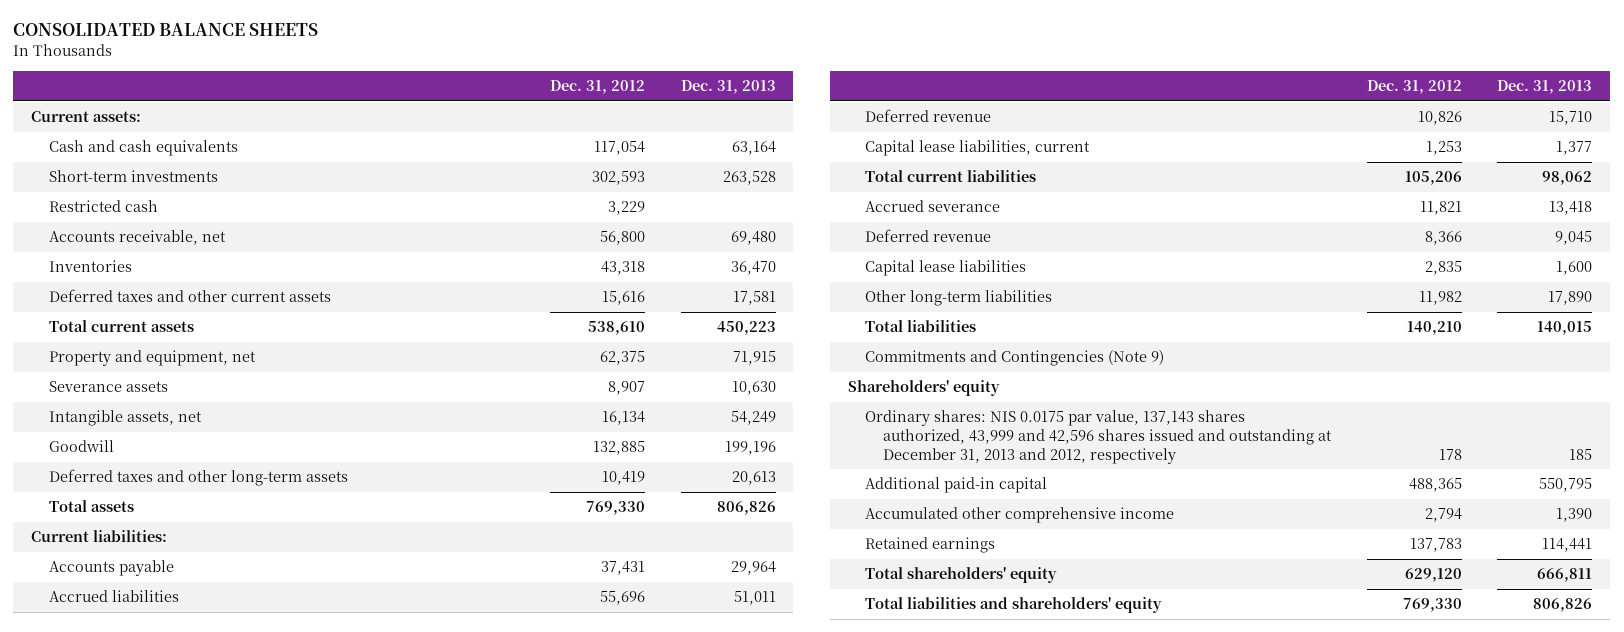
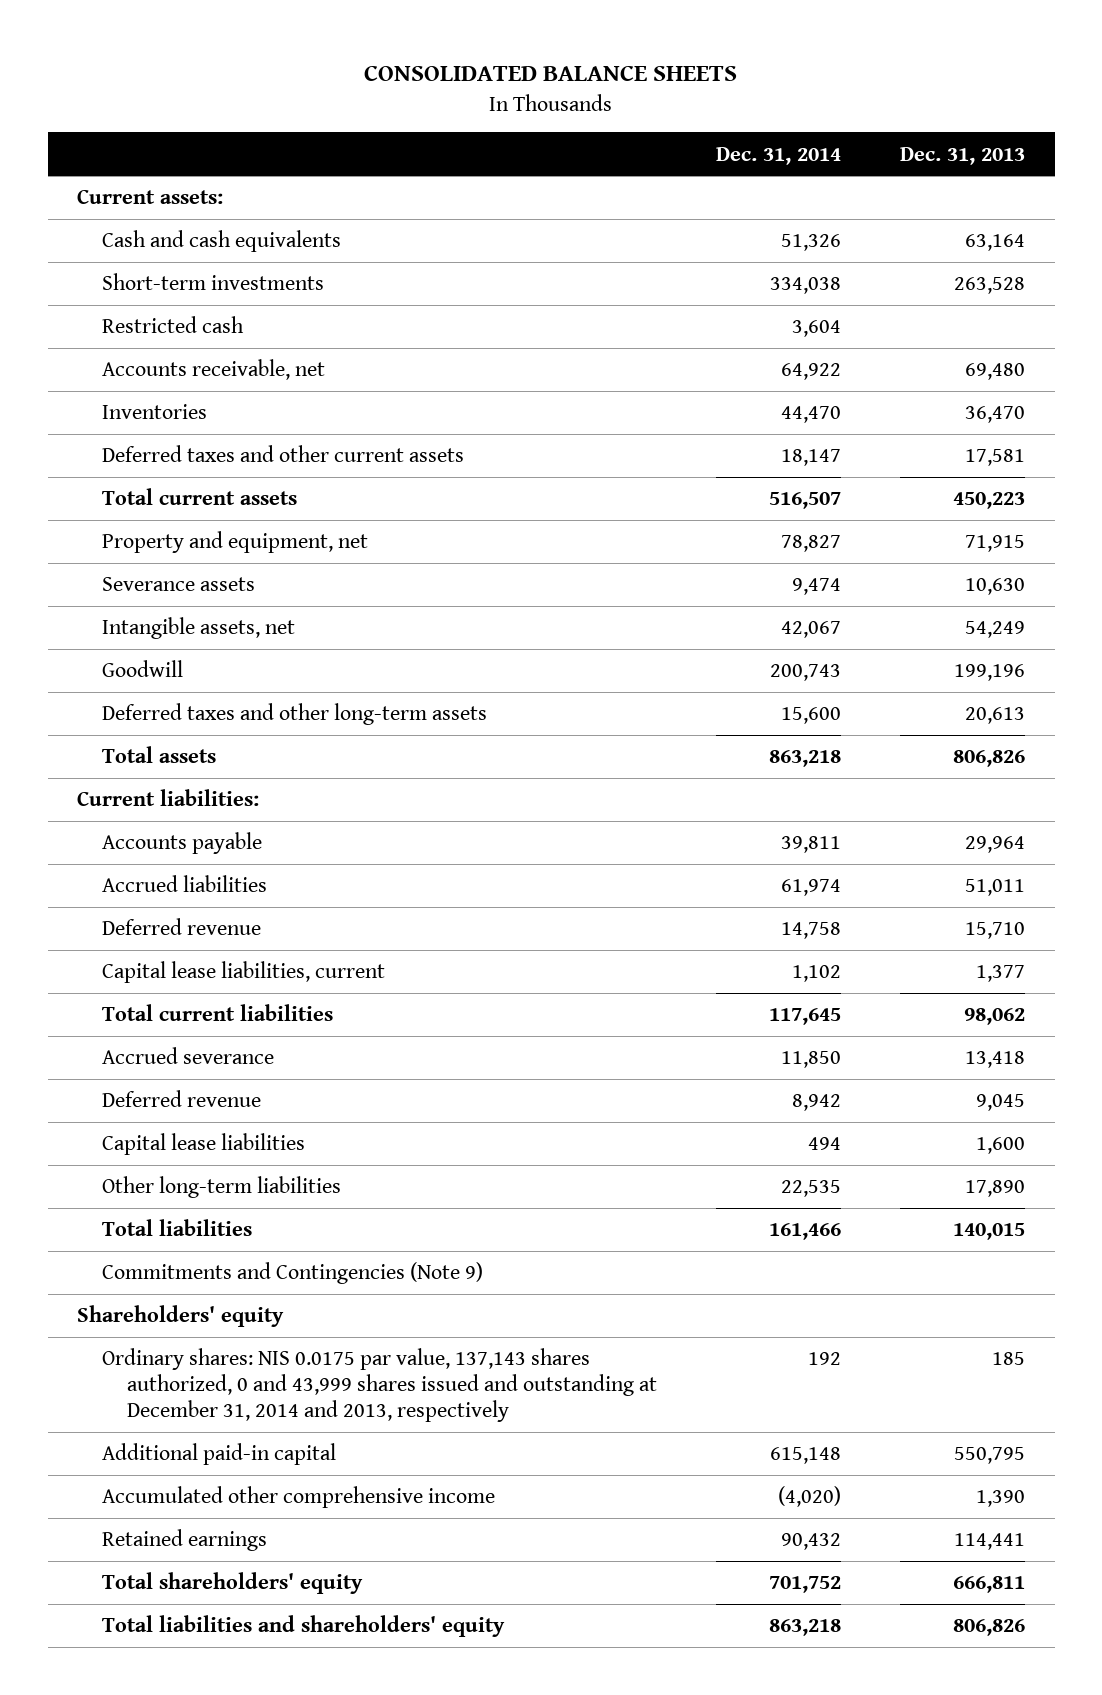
- | Dec. 31, 2012 | Dec. 31, 2013
+ | Dec. 31, 2014 | Dec. 31, 2013
- Ordinary shares: NIS 0.0175 par value, 137,143 shares authorized, 43,999 and 42,596 shares issued and outstanding at December 31, 2013 and 2012, respectively | 178 | 185
+ Ordinary shares: NIS 0.0175 par value, 137,143 shares authorized, 0 and 43,999 shares issued and outstanding at December 31, 2014 and 2013, respectively | 192 | 185

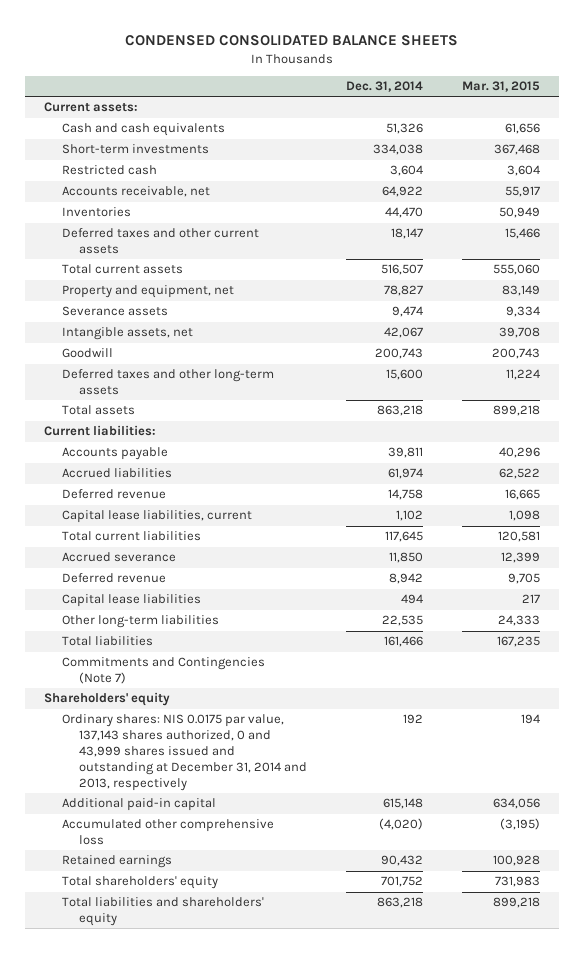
- CONSOLIDATED BALANCE SHEETS
+ CONDENSED CONSOLIDATED BALANCE SHEETS
- | Dec. 31, 2014 | Dec. 31, 2013
+ | Dec. 31, 2014 | Mar. 31, 2015
- Commitments and Contingencies (Note 9)
+ Commitments and Contingencies (Note 7)
- Accumulated other comprehensive income | (4,020) | 1,390
+ Accumulated other comprehensive loss | (4,020) | (3,195)

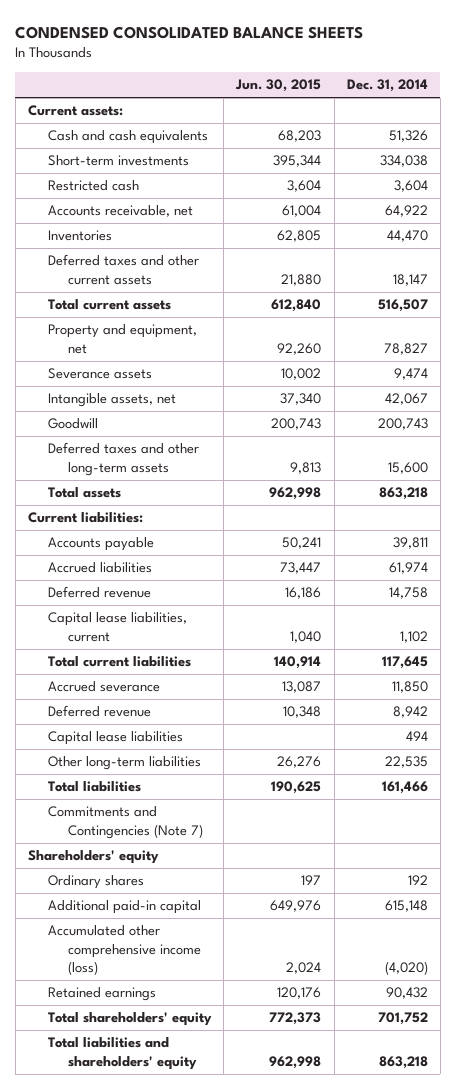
- | Dec. 31, 2014 | Mar. 31, 2015
+ | Jun. 30, 2015 | Dec. 31, 2014
- Ordinary shares: NIS 0.0175 par value, 137,143 shares authorized, 0 and 43,999 shares issued and outstanding at December 31, 2014 and 2013, respectively | 192 | 194
+ Ordinary shares | 197 | 192
- Accumulated other comprehensive loss | (4,020) | (3,195)
+ Accumulated other comprehensive income (loss) | 2,024 | (4,020)

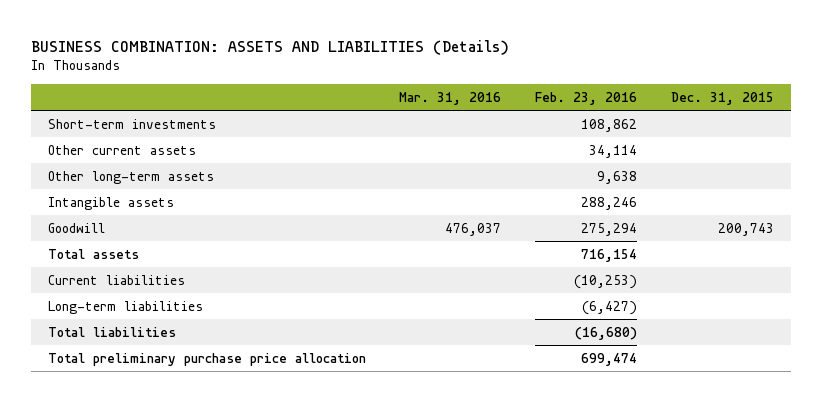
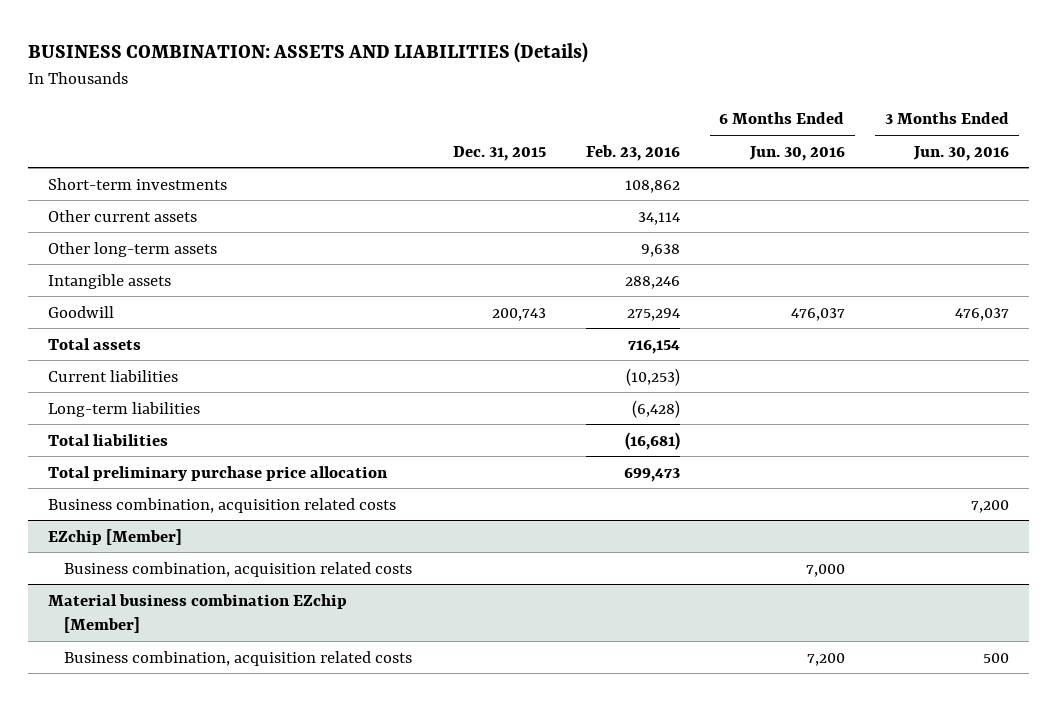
- | Mar. 31, 2016 | Feb. 23, 2016 | Dec. 31, 2015
+ | Dec. 31, 2015 | Feb. 23, 2016 | 6 Months Ended Jun. 30, 2016 | 3 Months Ended Jun. 30, 2016
- Long-term liabilities | | (6,427) |
- Total liabilities | | (16,680) |
- Total preliminary purchase price allocation | | 699,474 |
+ Long-term liabilities | | (6,428) | |
+ Total liabilities | | (16,681) | |
+ Total preliminary purchase price allocation | | 699,473 | |
+ Business combination, acquisition related costs | | | | 7,200
+ EZchip [Member]
+ Business combination, acquisition related costs | | | 7,000 |
+ Material business combination EZchip [Member]
+ Business combination, acquisition related costs | | | 7,200 | 500

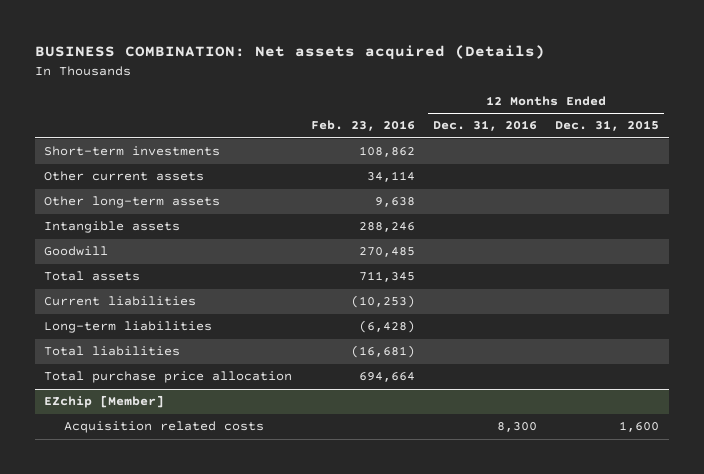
- BUSINESS COMBINATION: ASSETS AND LIABILITIES (Details)
+ BUSINESS COMBINATION: Net assets acquired (Details)
- | Dec. 31, 2015 | Feb. 23, 2016 | 6 Months Ended Jun. 30, 2016 | 3 Months Ended Jun. 30, 2016
+ | Feb. 23, 2016 | 12 Months Ended Dec. 31, 2016 | 12 Months Ended Dec. 31, 2015
- Goodwill | 200,743 | 275,294 | 476,037 | 476,037
- Total assets | | 716,154 | |
+ Goodwill | 270,485 | |
+ Total assets | 711,345 | |
- Total preliminary purchase price allocation | | 699,473 | |
- Business combination, acquisition related costs | | | | 7,200
+ Total purchase price allocation | 694,664 | |
@ EZchip [Member]
- Business combination, acquisition related costs | | | 7,000 |
- Material business combination EZchip [Member]
- Business combination, acquisition related costs | | | 7,200 | 500
@ EZchip [Member]
+ Acquisition related costs | | 8,300 | 1,600

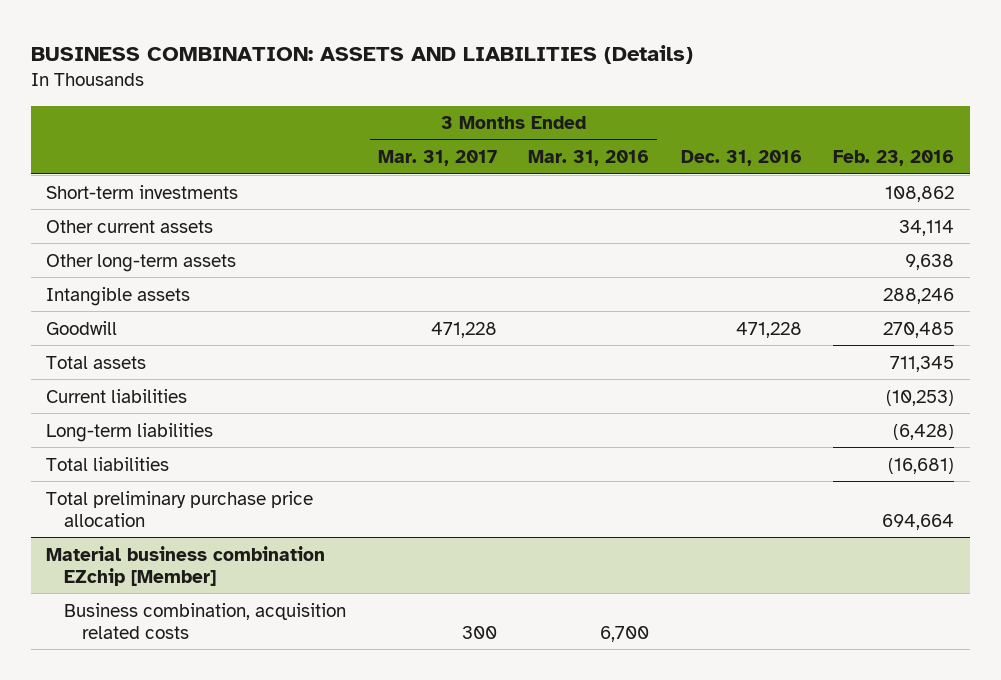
- BUSINESS COMBINATION: Net assets acquired (Details)
+ BUSINESS COMBINATION: ASSETS AND LIABILITIES (Details)
- | Feb. 23, 2016 | 12 Months Ended Dec. 31, 2016 | 12 Months Ended Dec. 31, 2015
+ | 3 Months Ended Mar. 31, 2017 | 3 Months Ended Mar. 31, 2016 | Dec. 31, 2016 | Feb. 23, 2016
- Total purchase price allocation | 694,664 | |
- EZchip [Member]
- Acquisition related costs | | 8,300 | 1,600
+ Total preliminary purchase price allocation | | | | 694,664
+ Material business combination EZchip [Member]
+ Business combination, acquisition related costs | 300 | 6,700 | |

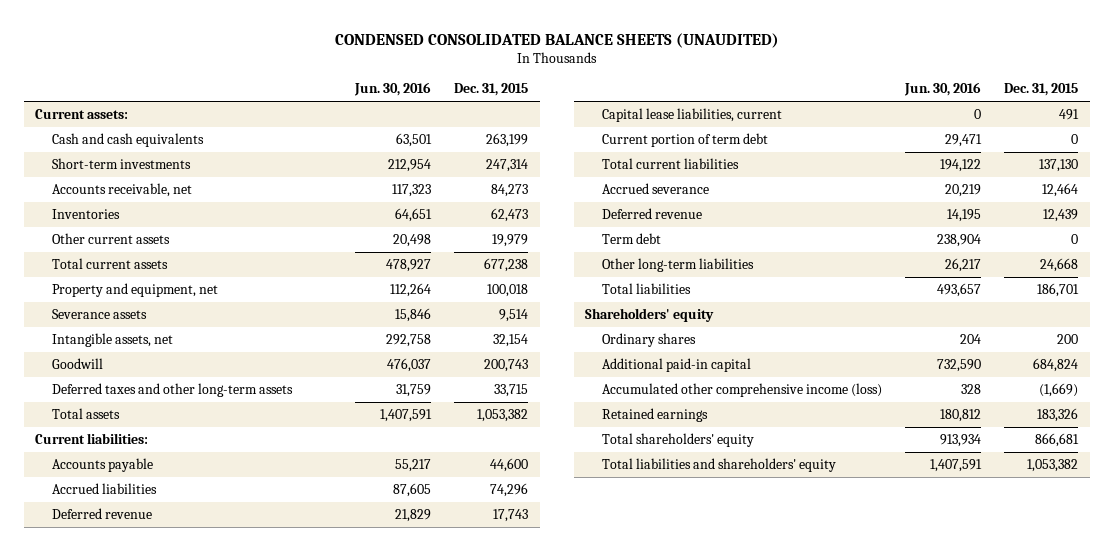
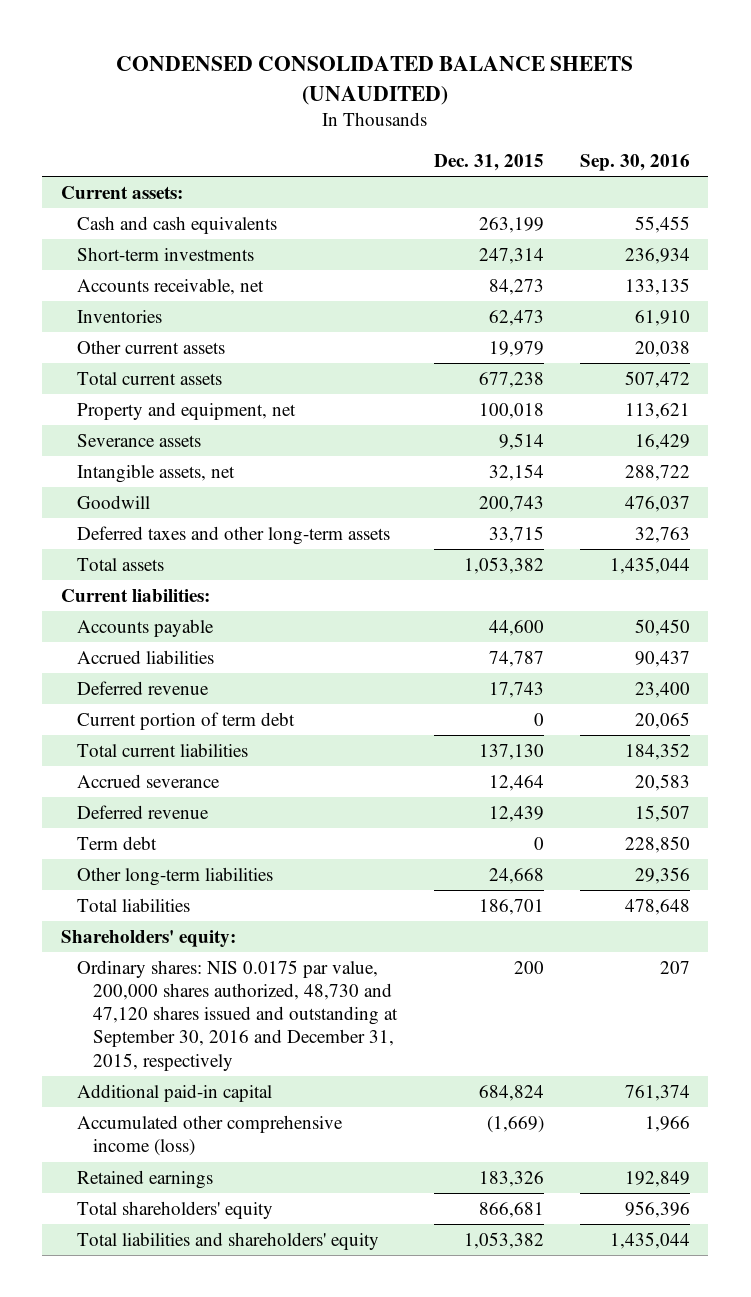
- | Jun. 30, 2016 | Dec. 31, 2015
+ | Dec. 31, 2015 | Sep. 30, 2016
- Accrued liabilities | 87,605 | 74,296
+ Accrued liabilities | 74,787 | 90,437
- Capital lease liabilities, current | 0 | 491
- Shareholders' equity
- Ordinary shares | 204 | 200
+ Shareholders' equity:
+ Ordinary shares: NIS 0.0175 par value, 200,000 shares authorized, 48,730 and 47,120 shares issued and outstanding at September 30, 2016 and December 31, 2015, respectively | 200 | 207

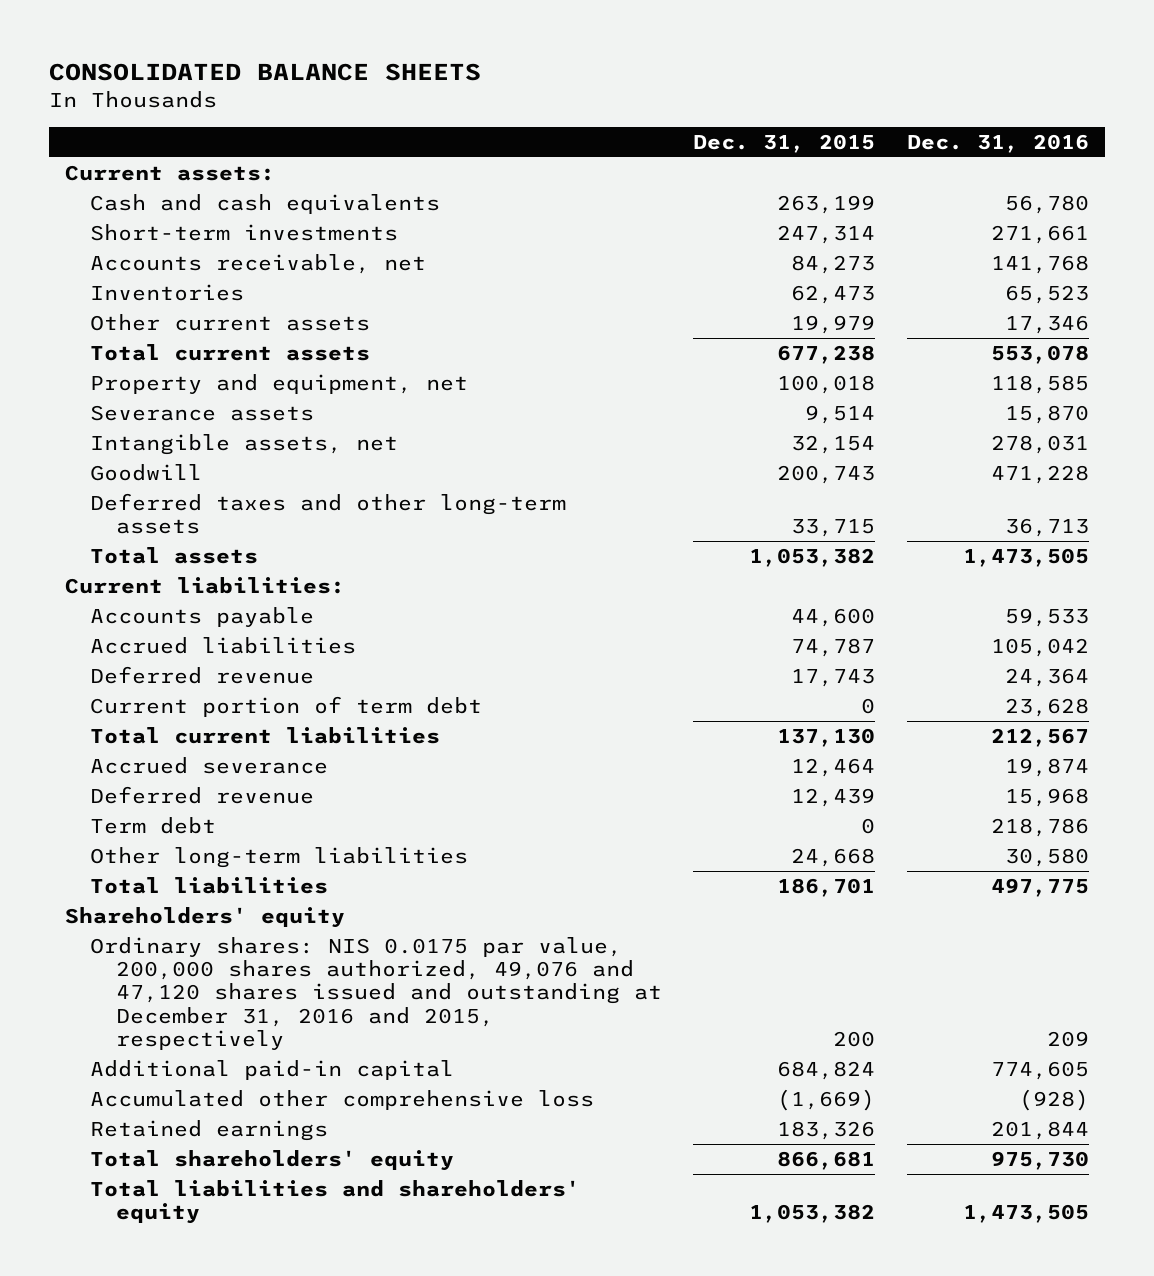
- CONDENSED CONSOLIDATED BALANCE SHEETS (UNAUDITED)
+ CONSOLIDATED BALANCE SHEETS
- | Dec. 31, 2015 | Sep. 30, 2016
+ | Dec. 31, 2015 | Dec. 31, 2016
- Shareholders' equity:
- Ordinary shares: NIS 0.0175 par value, 200,000 shares authorized, 48,730 and 47,120 shares issued and outstanding at September 30, 2016 and December 31, 2015, respectively | 200 | 207
+ Shareholders' equity
+ Ordinary shares: NIS 0.0175 par value, 200,000 shares authorized, 49,076 and 47,120 shares issued and outstanding at December 31, 2016 and 2015, respectively | 200 | 209
- Accumulated other comprehensive income (loss) | (1,669) | 1,966
+ Accumulated other comprehensive loss | (1,669) | (928)

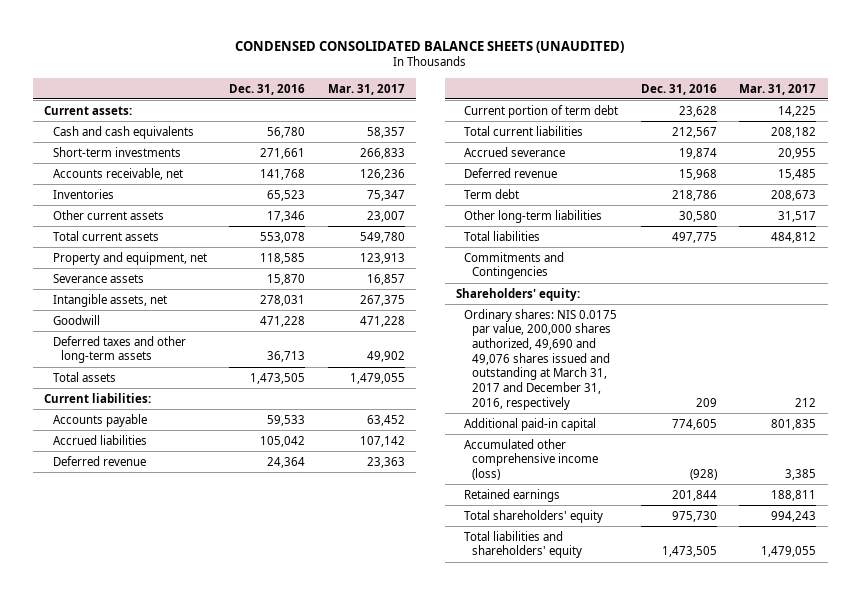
- CONSOLIDATED BALANCE SHEETS
+ CONDENSED CONSOLIDATED BALANCE SHEETS (UNAUDITED)
- | Dec. 31, 2015 | Dec. 31, 2016
+ | Dec. 31, 2016 | Mar. 31, 2017
- Shareholders' equity
- Ordinary shares: NIS 0.0175 par value, 200,000 shares authorized, 49,076 and 47,120 shares issued and outstanding at December 31, 2016 and 2015, respectively | 200 | 209
+ Commitments and Contingencies
+ Shareholders' equity:
+ Ordinary shares: NIS 0.0175 par value, 200,000 shares authorized, 49,690 and 49,076 shares issued and outstanding at March 31, 2017 and December 31, 2016, respectively | 209 | 212
- Accumulated other comprehensive loss | (1,669) | (928)
+ Accumulated other comprehensive income (loss) | (928) | 3,385

